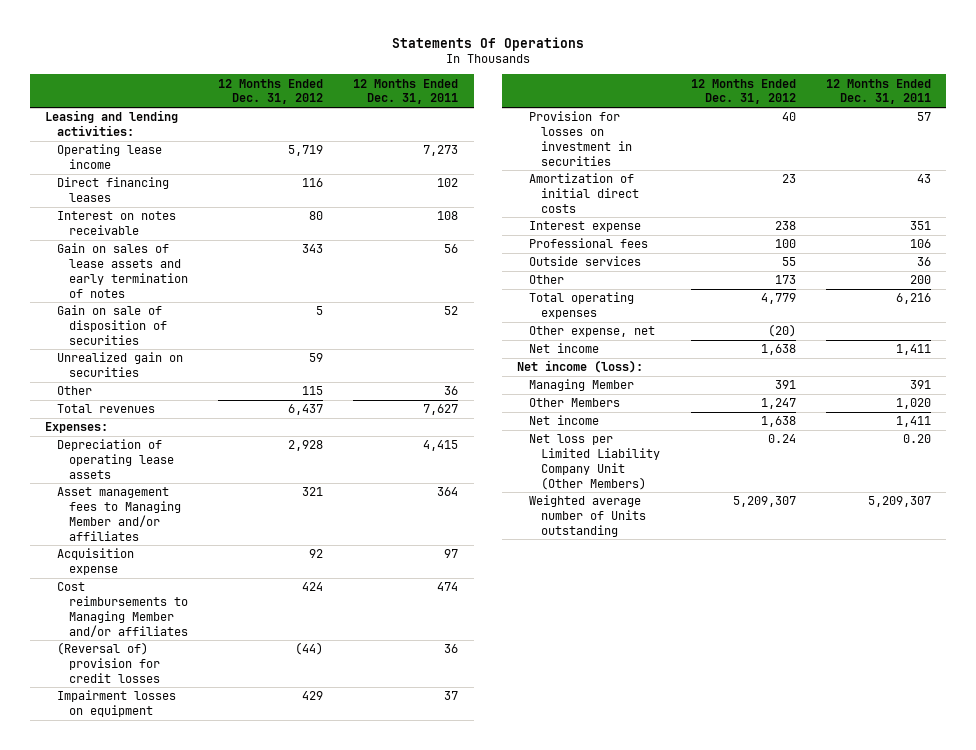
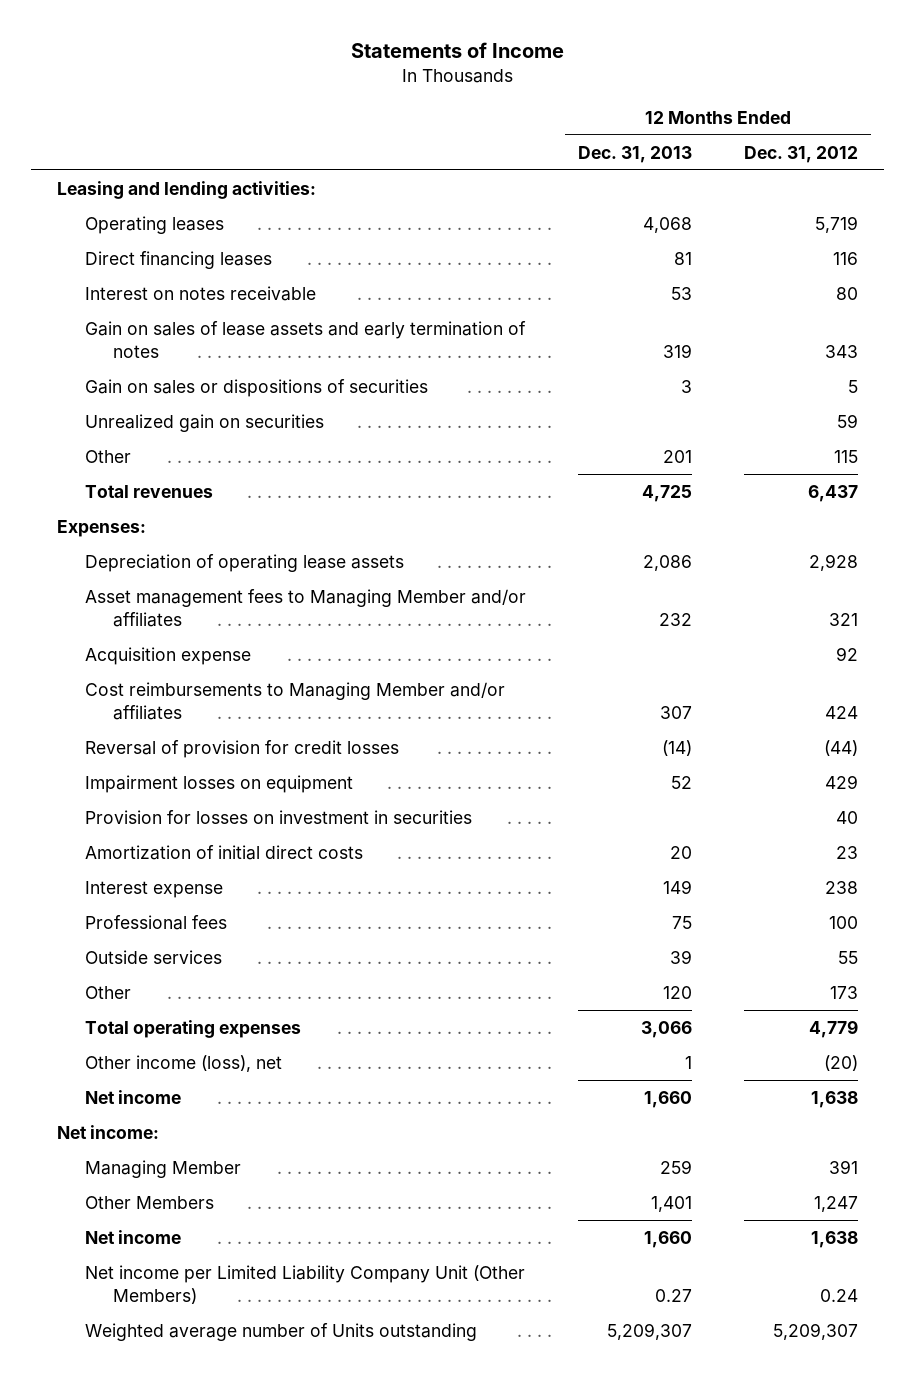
- Statements Of Operations
+ Statements of Income
- | 12 Months Ended Dec. 31, 2012 | 12 Months Ended Dec. 31, 2011
+ | 12 Months Ended Dec. 31, 2013 | 12 Months Ended Dec. 31, 2012
- Operating lease income | 5,719 | 7,273
+ Operating leases | 4,068 | 5,719
- Gain on sale of disposition of securities | 5 | 52
+ Gain on sales or dispositions of securities | 3 | 5
- (Reversal of) provision for credit losses | (44) | 36
+ Reversal of provision for credit losses | (14) | (44)
- Other expense, net | (20) |
+ Other income (loss), net | 1 | (20)
- Net income (loss):
+ Net income:
- Net loss per Limited Liability Company Unit (Other Members) | 0.24 | 0.20
+ Net income per Limited Liability Company Unit (Other Members) | 0.27 | 0.24

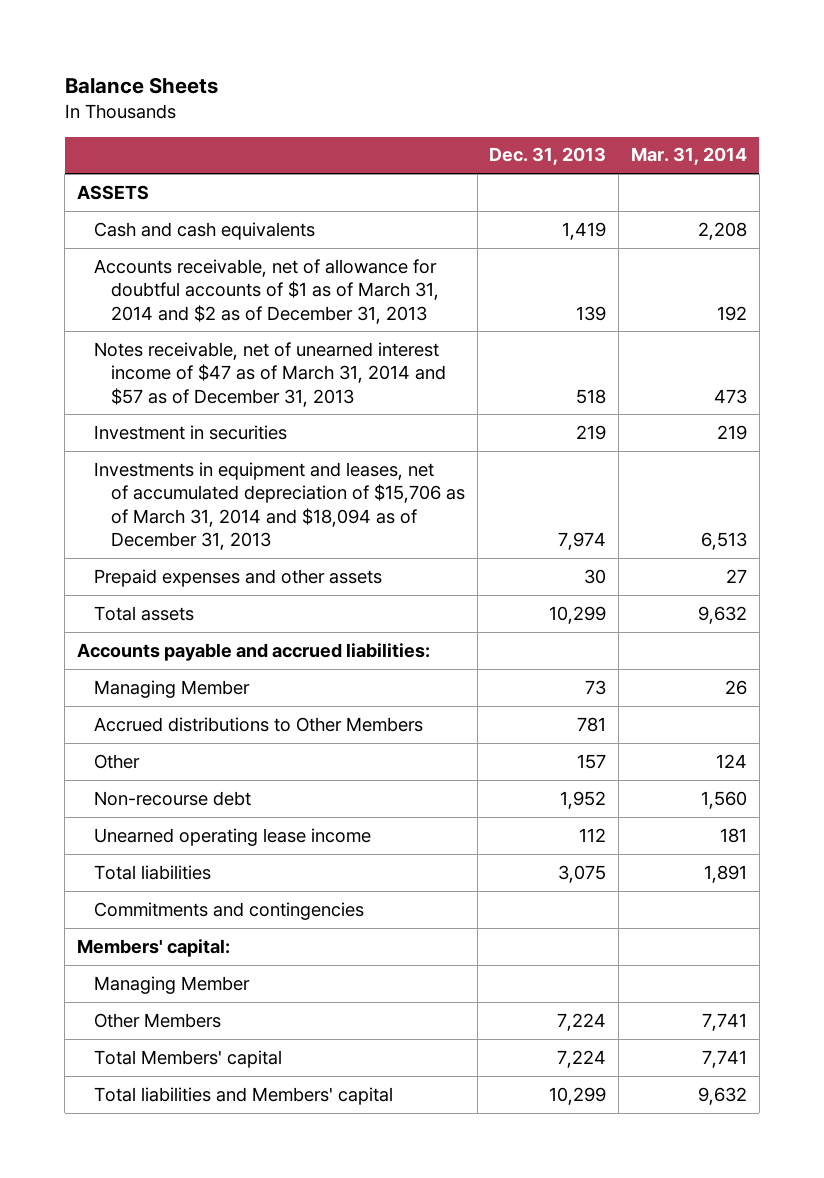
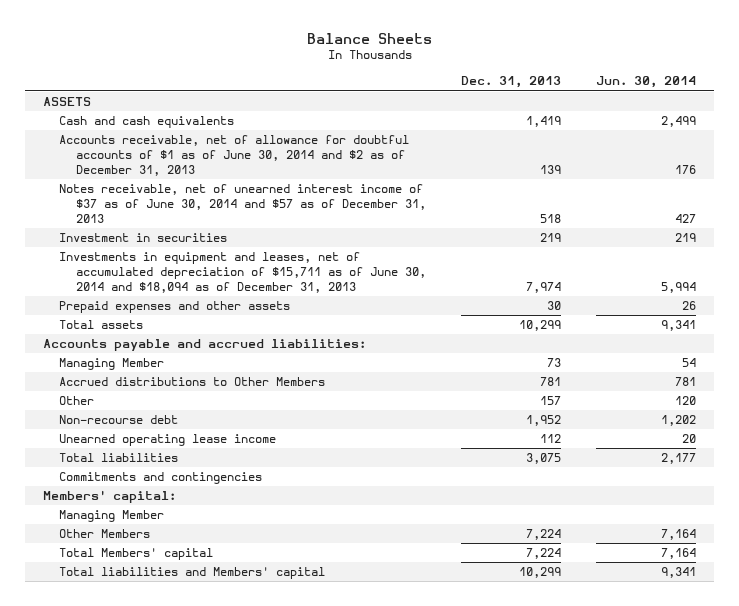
- | Dec. 31, 2013 | Mar. 31, 2014
+ | Dec. 31, 2013 | Jun. 30, 2014
- Accounts receivable, net of allowance for doubtful accounts of $1 as of March 31, 2014 and $2 as of December 31, 2013 | 139 | 192
- Notes receivable, net of unearned interest income of $47 as of March 31, 2014 and $57 as of December 31, 2013 | 518 | 473
+ Accounts receivable, net of allowance for doubtful accounts of $1 as of June 30, 2014 and $2 as of December 31, 2013 | 139 | 176
+ Notes receivable, net of unearned interest income of $37 as of June 30, 2014 and $57 as of December 31, 2013 | 518 | 427
- Investments in equipment and leases, net of accumulated depreciation of $15,706 as of March 31, 2014 and $18,094 as of December 31, 2013 | 7,974 | 6,513
+ Investments in equipment and leases, net of accumulated depreciation of $15,711 as of June 30, 2014 and $18,094 as of December 31, 2013 | 7,974 | 5,994

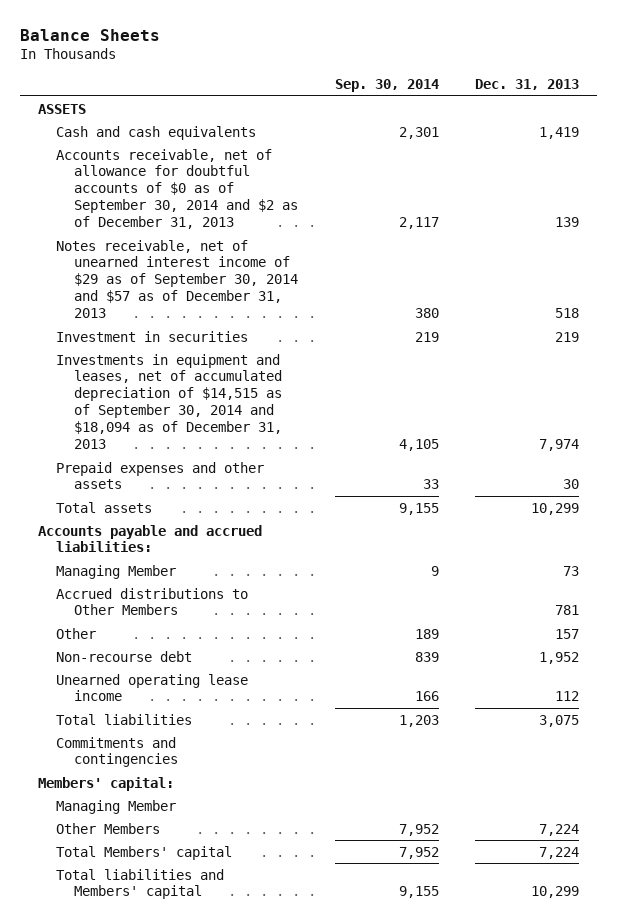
- | Dec. 31, 2013 | Jun. 30, 2014
+ | Sep. 30, 2014 | Dec. 31, 2013
- Accounts receivable, net of allowance for doubtful accounts of $1 as of June 30, 2014 and $2 as of December 31, 2013 | 139 | 176
- Notes receivable, net of unearned interest income of $37 as of June 30, 2014 and $57 as of December 31, 2013 | 518 | 427
+ Accounts receivable, net of allowance for doubtful accounts of $0 as of September 30, 2014 and $2 as of December 31, 2013 | 2,117 | 139
+ Notes receivable, net of unearned interest income of $29 as of September 30, 2014 and $57 as of December 31, 2013 | 380 | 518
- Investments in equipment and leases, net of accumulated depreciation of $15,711 as of June 30, 2014 and $18,094 as of December 31, 2013 | 7,974 | 5,994
+ Investments in equipment and leases, net of accumulated depreciation of $14,515 as of September 30, 2014 and $18,094 as of December 31, 2013 | 4,105 | 7,974

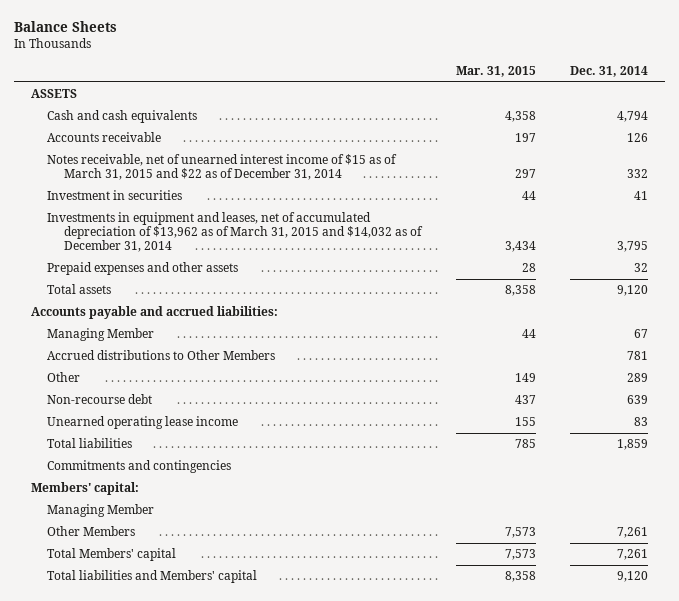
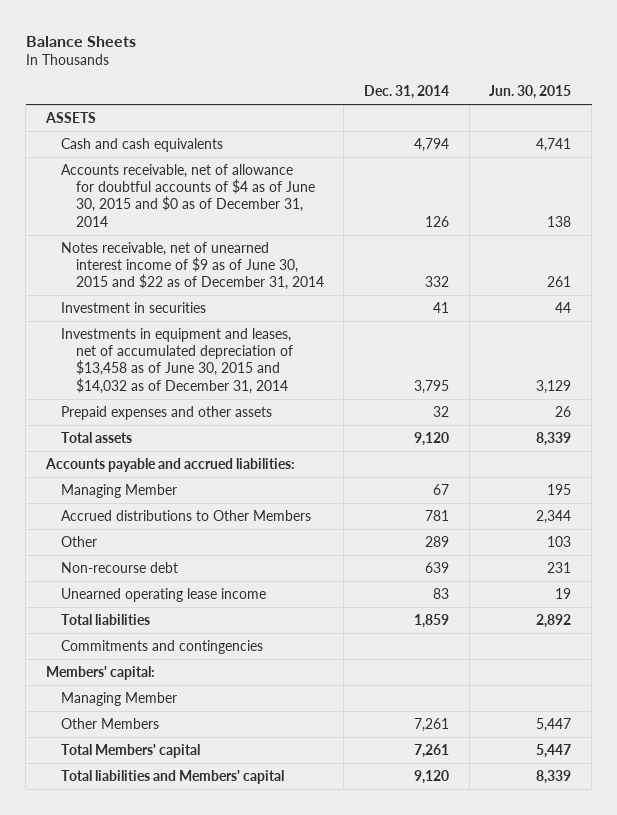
- | Mar. 31, 2015 | Dec. 31, 2014
+ | Dec. 31, 2014 | Jun. 30, 2015
- Accounts receivable | 197 | 126
- Notes receivable, net of unearned interest income of $15 as of March 31, 2015 and $22 as of December 31, 2014 | 297 | 332
+ Accounts receivable, net of allowance for doubtful accounts of $4 as of June 30, 2015 and $0 as of December 31, 2014 | 126 | 138
+ Notes receivable, net of unearned interest income of $9 as of June 30, 2015 and $22 as of December 31, 2014 | 332 | 261
- Investments in equipment and leases, net of accumulated depreciation of $13,962 as of March 31, 2015 and $14,032 as of December 31, 2014 | 3,434 | 3,795
+ Investments in equipment and leases, net of accumulated depreciation of $13,458 as of June 30, 2015 and $14,032 as of December 31, 2014 | 3,795 | 3,129

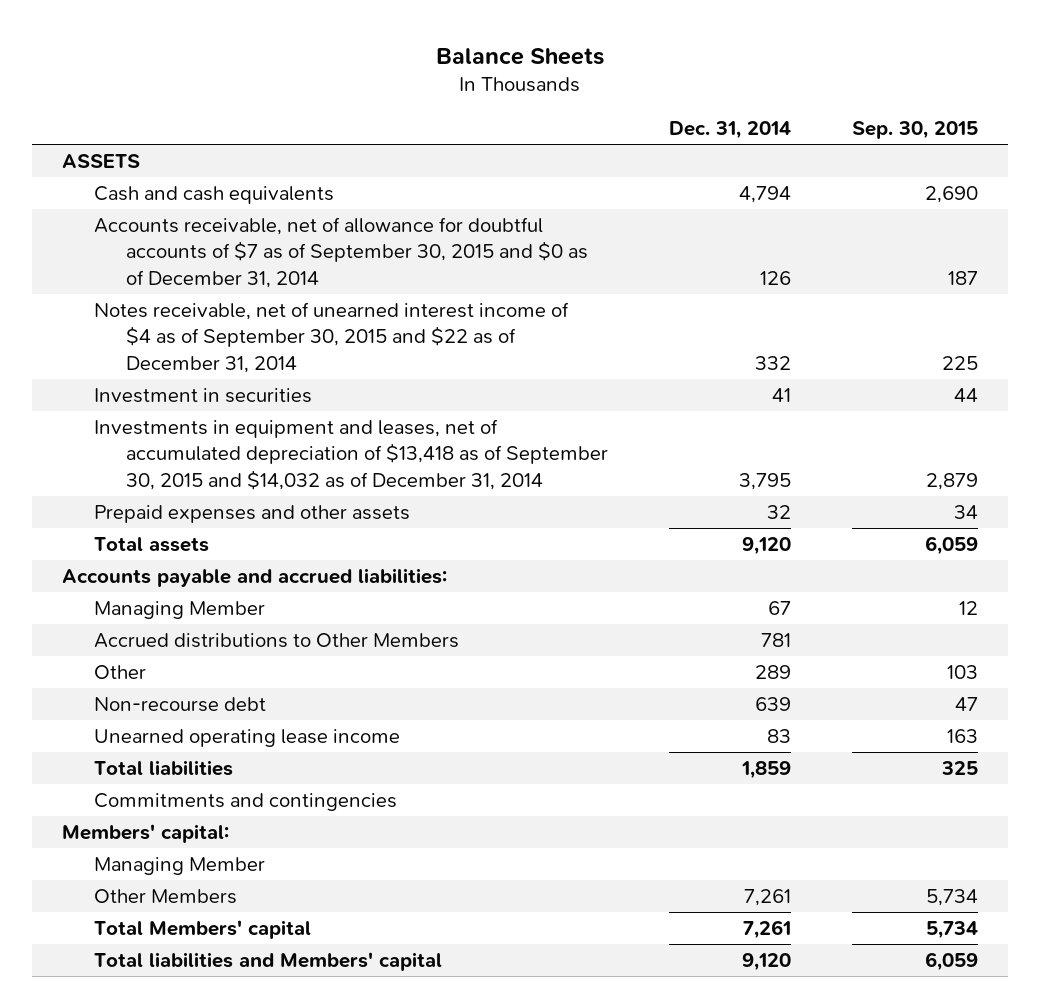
- | Dec. 31, 2014 | Jun. 30, 2015
+ | Dec. 31, 2014 | Sep. 30, 2015
- Accounts receivable, net of allowance for doubtful accounts of $4 as of June 30, 2015 and $0 as of December 31, 2014 | 126 | 138
- Notes receivable, net of unearned interest income of $9 as of June 30, 2015 and $22 as of December 31, 2014 | 332 | 261
+ Accounts receivable, net of allowance for doubtful accounts of $7 as of September 30, 2015 and $0 as of December 31, 2014 | 126 | 187
+ Notes receivable, net of unearned interest income of $4 as of September 30, 2015 and $22 as of December 31, 2014 | 332 | 225
- Investments in equipment and leases, net of accumulated depreciation of $13,458 as of June 30, 2015 and $14,032 as of December 31, 2014 | 3,795 | 3,129
+ Investments in equipment and leases, net of accumulated depreciation of $13,418 as of September 30, 2015 and $14,032 as of December 31, 2014 | 3,795 | 2,879

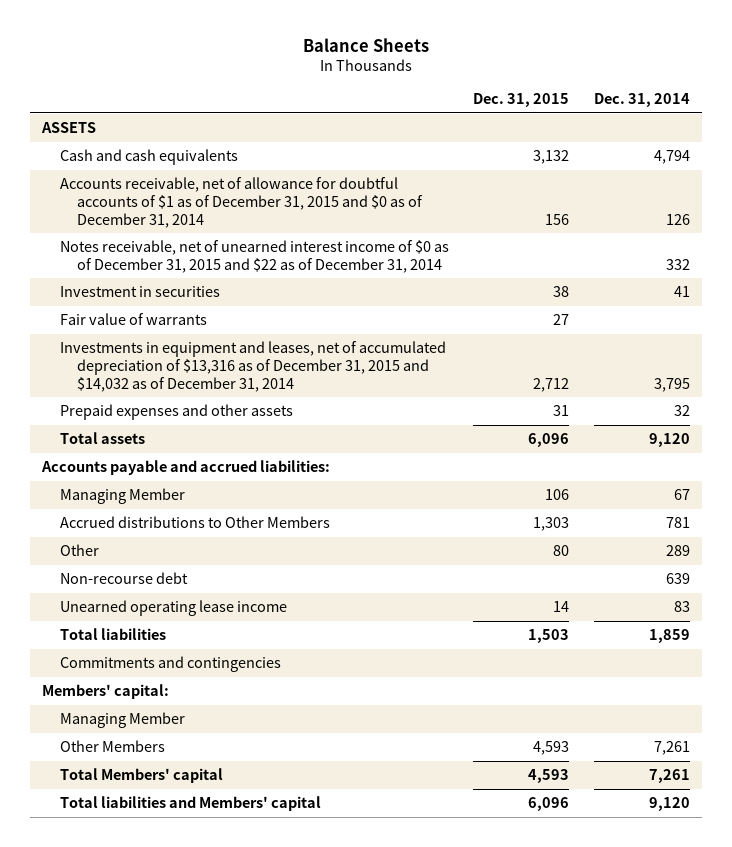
- | Dec. 31, 2014 | Sep. 30, 2015
+ | Dec. 31, 2015 | Dec. 31, 2014
- Accounts receivable, net of allowance for doubtful accounts of $7 as of September 30, 2015 and $0 as of December 31, 2014 | 126 | 187
- Notes receivable, net of unearned interest income of $4 as of September 30, 2015 and $22 as of December 31, 2014 | 332 | 225
+ Accounts receivable, net of allowance for doubtful accounts of $1 as of December 31, 2015 and $0 as of December 31, 2014 | 156 | 126
+ Notes receivable, net of unearned interest income of $0 as of December 31, 2015 and $22 as of December 31, 2014 | | 332
- Investments in equipment and leases, net of accumulated depreciation of $13,418 as of September 30, 2015 and $14,032 as of December 31, 2014 | 3,795 | 2,879
+ Fair value of warrants | 27 |
+ Investments in equipment and leases, net of accumulated depreciation of $13,316 as of December 31, 2015 and $14,032 as of December 31, 2014 | 2,712 | 3,795

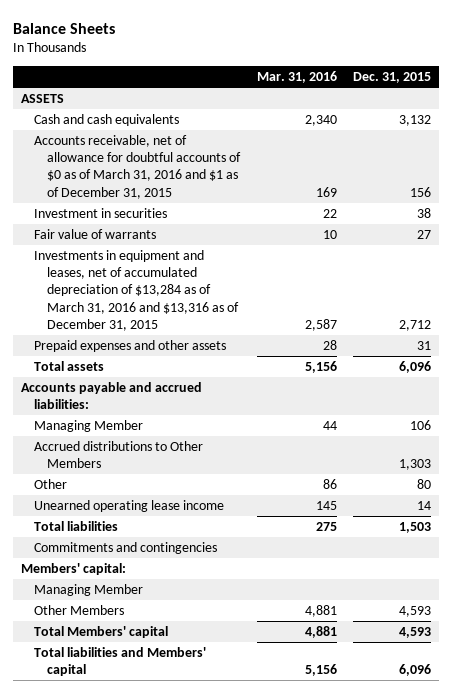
- | Dec. 31, 2015 | Dec. 31, 2014
+ | Mar. 31, 2016 | Dec. 31, 2015
- Accounts receivable, net of allowance for doubtful accounts of $1 as of December 31, 2015 and $0 as of December 31, 2014 | 156 | 126
- Notes receivable, net of unearned interest income of $0 as of December 31, 2015 and $22 as of December 31, 2014 | | 332
+ Accounts receivable, net of allowance for doubtful accounts of $0 as of March 31, 2016 and $1 as of December 31, 2015 | 169 | 156
- Investments in equipment and leases, net of accumulated depreciation of $13,316 as of December 31, 2015 and $14,032 as of December 31, 2014 | 2,712 | 3,795
+ Investments in equipment and leases, net of accumulated depreciation of $13,284 as of March 31, 2016 and $13,316 as of December 31, 2015 | 2,587 | 2,712
- Non-recourse debt | | 639

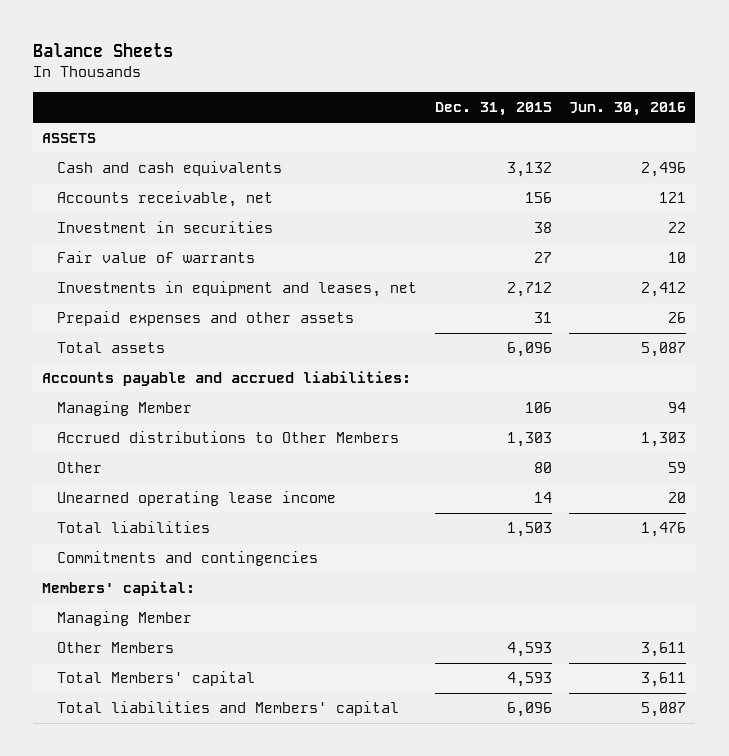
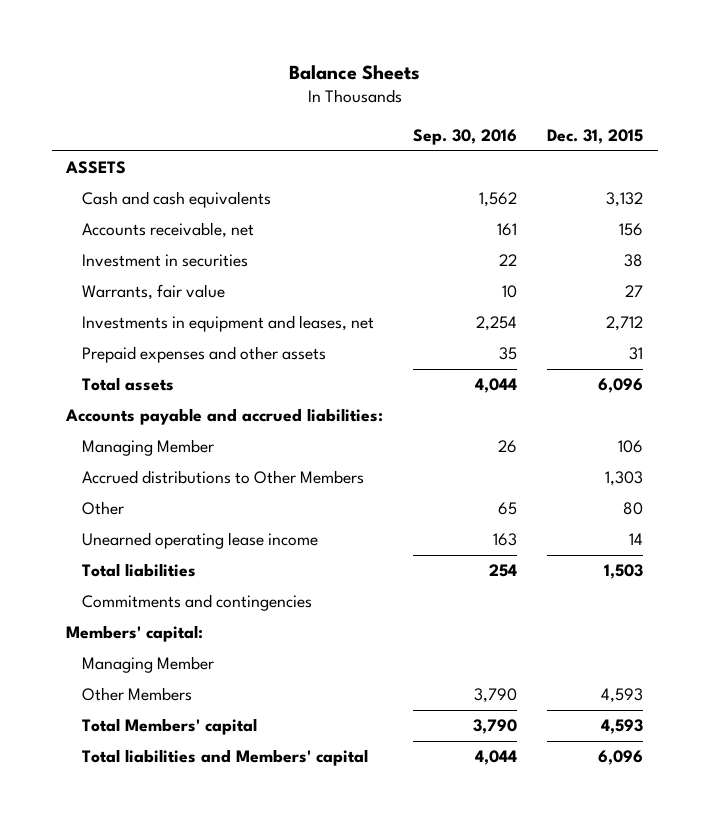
- | Dec. 31, 2015 | Jun. 30, 2016
+ | Sep. 30, 2016 | Dec. 31, 2015
- Fair value of warrants | 27 | 10
+ Warrants, fair value | 10 | 27

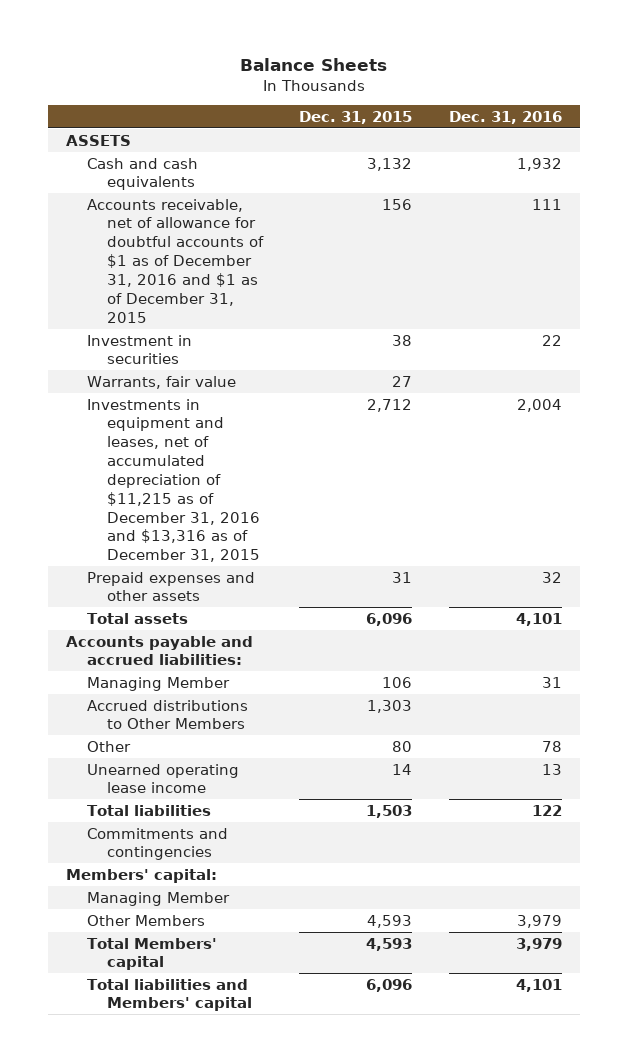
- | Sep. 30, 2016 | Dec. 31, 2015
+ | Dec. 31, 2015 | Dec. 31, 2016
- Accounts receivable, net | 161 | 156
+ Accounts receivable, net of allowance for doubtful accounts of $1 as of December 31, 2016 and $1 as of December 31, 2015 | 156 | 111
- Investments in equipment and leases, net | 2,254 | 2,712
+ Investments in equipment and leases, net of accumulated depreciation of $11,215 as of December 31, 2016 and $13,316 as of December 31, 2015 | 2,712 | 2,004

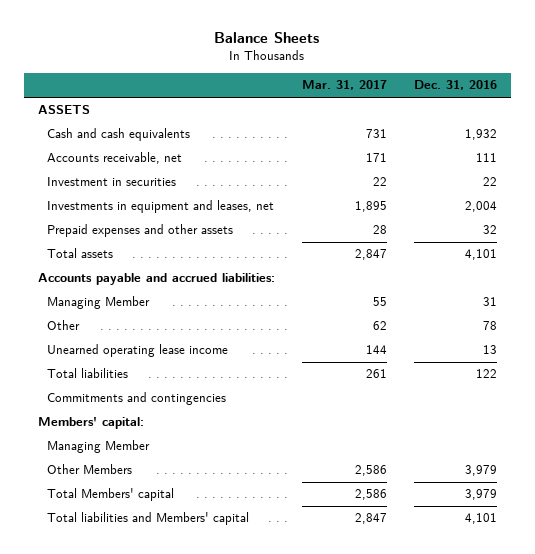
- | Dec. 31, 2015 | Dec. 31, 2016
+ | Mar. 31, 2017 | Dec. 31, 2016
- Accounts receivable, net of allowance for doubtful accounts of $1 as of December 31, 2016 and $1 as of December 31, 2015 | 156 | 111
+ Accounts receivable, net | 171 | 111
- Warrants, fair value | 27 |
- Investments in equipment and leases, net of accumulated depreciation of $11,215 as of December 31, 2016 and $13,316 as of December 31, 2015 | 2,712 | 2,004
+ Investments in equipment and leases, net | 1,895 | 2,004
- Accrued distributions to Other Members | 1,303 |

